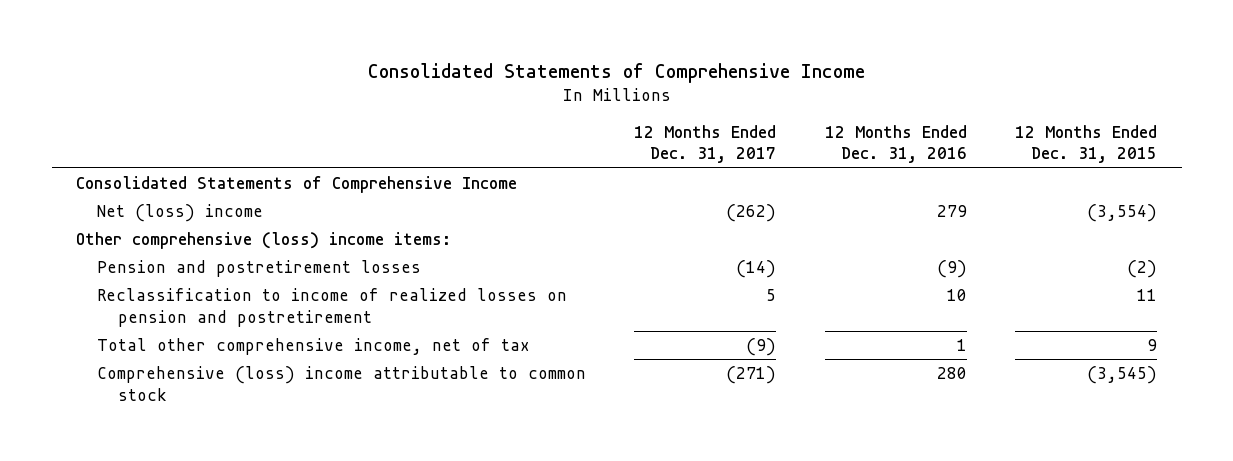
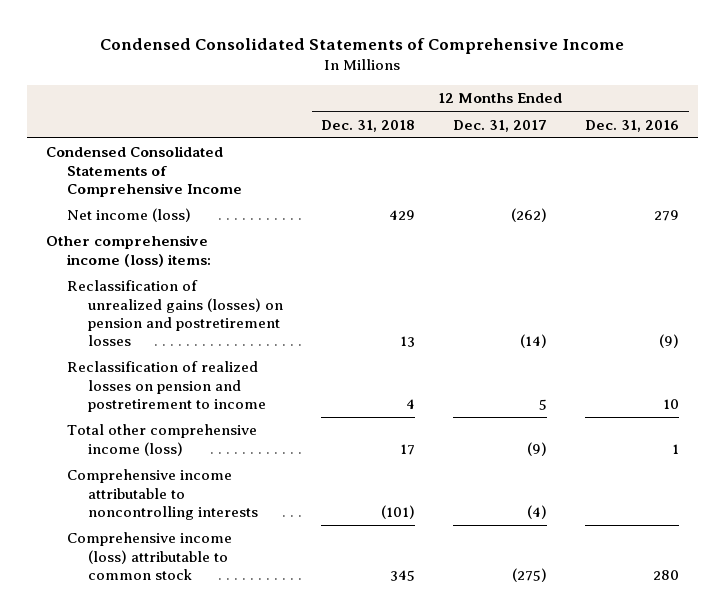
- Consolidated Statements of Comprehensive Income
+ Condensed Consolidated Statements of Comprehensive Income
- | 12 Months Ended Dec. 31, 2017 | 12 Months Ended Dec. 31, 2016 | 12 Months Ended Dec. 31, 2015
+ | 12 Months Ended Dec. 31, 2018 | 12 Months Ended Dec. 31, 2017 | 12 Months Ended Dec. 31, 2016
- Consolidated Statements of Comprehensive Income
- Net (loss) income | (262) | 279 | (3,554)
- Other comprehensive (loss) income items:
- Pension and postretirement losses | (14) | (9) | (2)
- Reclassification to income of realized losses on pension and postretirement | 5 | 10 | 11
- Total other comprehensive income, net of tax | (9) | 1 | 9
- Comprehensive (loss) income attributable to common stock | (271) | 280 | (3,545)
+ Condensed Consolidated Statements of Comprehensive Income
+ Net income (loss) | 429 | (262) | 279
+ Other comprehensive income (loss) items:
+ Reclassification of unrealized gains (losses) on pension and postretirement losses | 13 | (14) | (9)
+ Reclassification of realized losses on pension and postretirement to income | 4 | 5 | 10
+ Total other comprehensive income (loss) | 17 | (9) | 1
+ Comprehensive income attributable to noncontrolling interests | (101) | (4) |
+ Comprehensive income (loss) attributable to common stock | 345 | (275) | 280

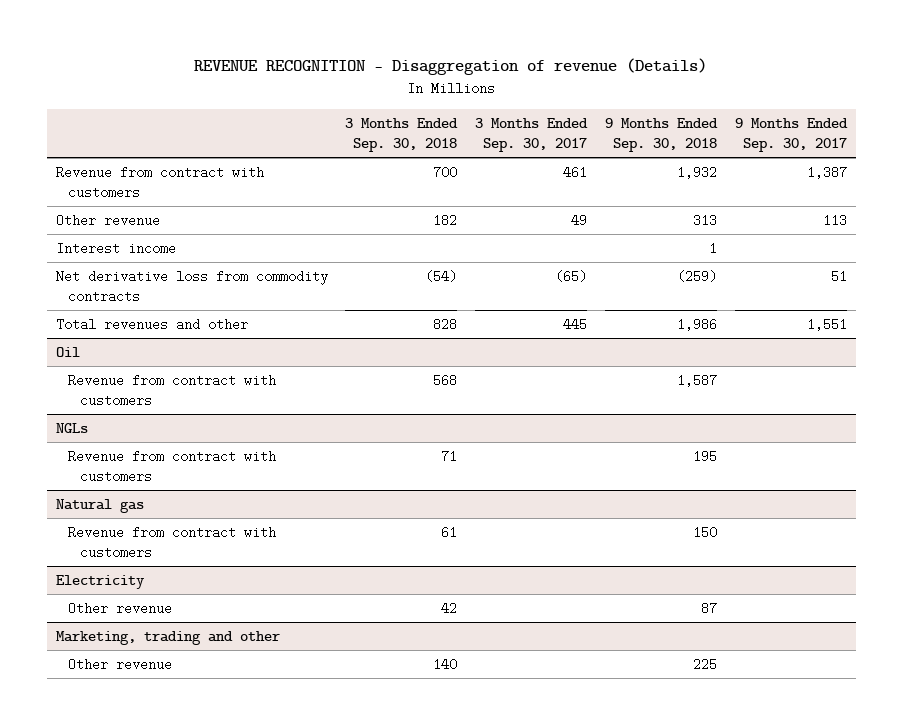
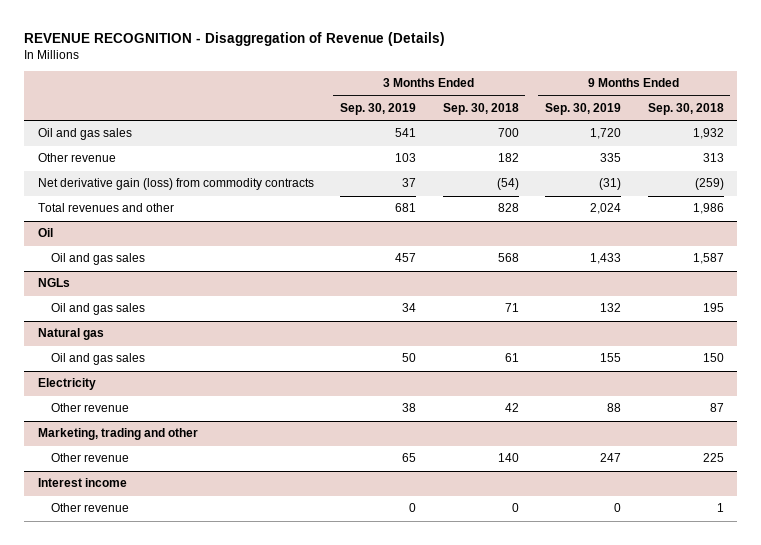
- REVENUE RECOGNITION - Disaggregation of revenue (Details)
+ REVENUE RECOGNITION - Disaggregation of Revenue (Details)
- | 3 Months Ended Sep. 30, 2018 | 3 Months Ended Sep. 30, 2017 | 9 Months Ended Sep. 30, 2018 | 9 Months Ended Sep. 30, 2017
+ | 3 Months Ended Sep. 30, 2019 | 3 Months Ended Sep. 30, 2018 | 9 Months Ended Sep. 30, 2019 | 9 Months Ended Sep. 30, 2018
- Revenue from contract with customers | 700 | 461 | 1,932 | 1,387
+ Oil and gas sales | 541 | 700 | 1,720 | 1,932
- Interest income | | | 1 |
- Net derivative loss from commodity contracts | (54) | (65) | (259) | 51
+ Net derivative gain (loss) from commodity contracts | 37 | (54) | (31) | (259)
@ Oil
- Revenue from contract with customers | 568 | | 1,587 |
+ Oil and gas sales | 457 | 568 | 1,433 | 1,587
@ NGLs
- Revenue from contract with customers | 71 | | 195 |
+ Oil and gas sales | 34 | 71 | 132 | 195
@ Natural gas
- Revenue from contract with customers | 61 | | 150 |
+ Oil and gas sales | 50 | 61 | 155 | 150
+ Interest income
+ Other revenue | 0 | 0 | 0 | 1

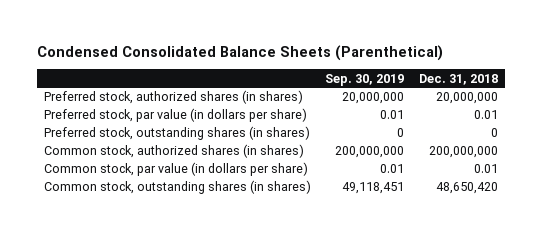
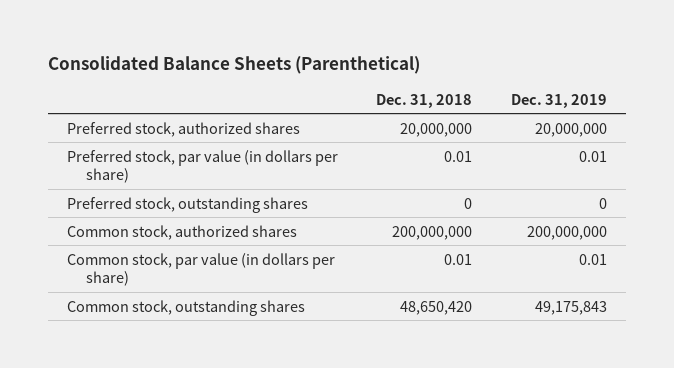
- Condensed Consolidated Balance Sheets (Parenthetical)
+ Consolidated Balance Sheets (Parenthetical)
- | Sep. 30, 2019 | Dec. 31, 2018
+ | Dec. 31, 2018 | Dec. 31, 2019
- Preferred stock, authorized shares (in shares) | 20,000,000 | 20,000,000
+ Preferred stock, authorized shares | 20,000,000 | 20,000,000
- Preferred stock, outstanding shares (in shares) | 0 | 0
- Common stock, authorized shares (in shares) | 200,000,000 | 200,000,000
+ Preferred stock, outstanding shares | 0 | 0
+ Common stock, authorized shares | 200,000,000 | 200,000,000
- Common stock, outstanding shares (in shares) | 49,118,451 | 48,650,420
+ Common stock, outstanding shares | 48,650,420 | 49,175,843

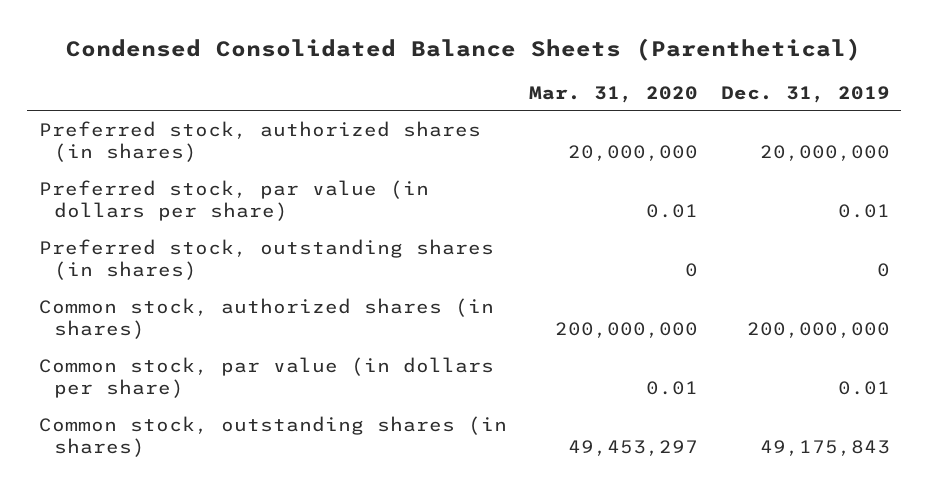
- Consolidated Balance Sheets (Parenthetical)
+ Condensed Consolidated Balance Sheets (Parenthetical)
- | Dec. 31, 2018 | Dec. 31, 2019
+ | Mar. 31, 2020 | Dec. 31, 2019
- Preferred stock, authorized shares | 20,000,000 | 20,000,000
+ Preferred stock, authorized shares (in shares) | 20,000,000 | 20,000,000
- Preferred stock, outstanding shares | 0 | 0
- Common stock, authorized shares | 200,000,000 | 200,000,000
+ Preferred stock, outstanding shares (in shares) | 0 | 0
+ Common stock, authorized shares (in shares) | 200,000,000 | 200,000,000
- Common stock, outstanding shares | 48,650,420 | 49,175,843
+ Common stock, outstanding shares (in shares) | 49,453,297 | 49,175,843

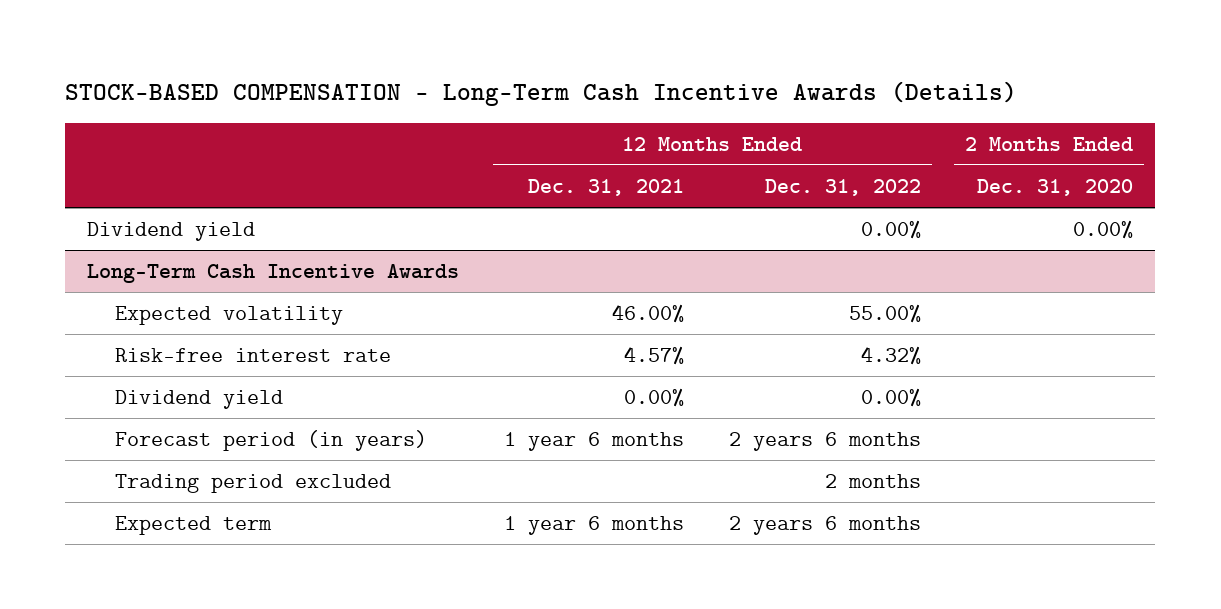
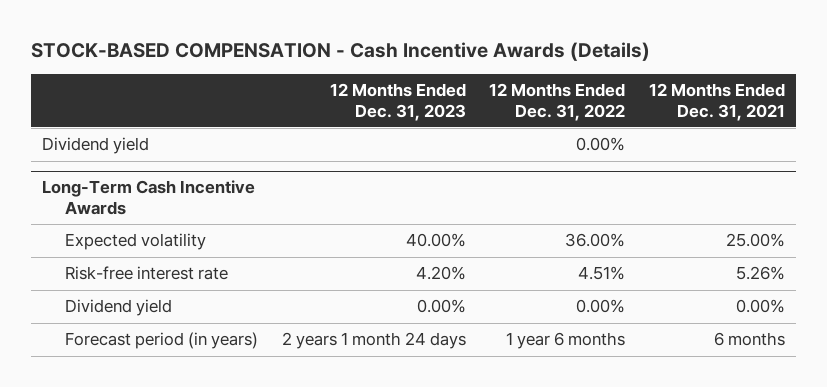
- STOCK-BASED COMPENSATION - Long-Term Cash Incentive Awards (Details)
+ STOCK-BASED COMPENSATION - Cash Incentive Awards (Details)
- | 12 Months Ended Dec. 31, 2021 | 12 Months Ended Dec. 31, 2022 | 2 Months Ended Dec. 31, 2020
+ | 12 Months Ended Dec. 31, 2023 | 12 Months Ended Dec. 31, 2022 | 12 Months Ended Dec. 31, 2021
@ Long-Term Cash Incentive Awards
- Expected volatility | 46.00% | 55.00% |
- Risk-free interest rate | 4.57% | 4.32% |
+ Expected volatility | 40.00% | 36.00% | 25.00%
+ Risk-free interest rate | 4.20% | 4.51% | 5.26%
- Forecast period (in years) | 1 year 6 months | 2 years 6 months |
- Trading period excluded | | 2 months |
- Expected term | 1 year 6 months | 2 years 6 months |
+ Forecast period (in years) | 2 years 1 month 24 days | 1 year 6 months | 6 months

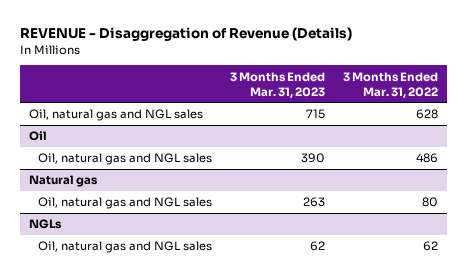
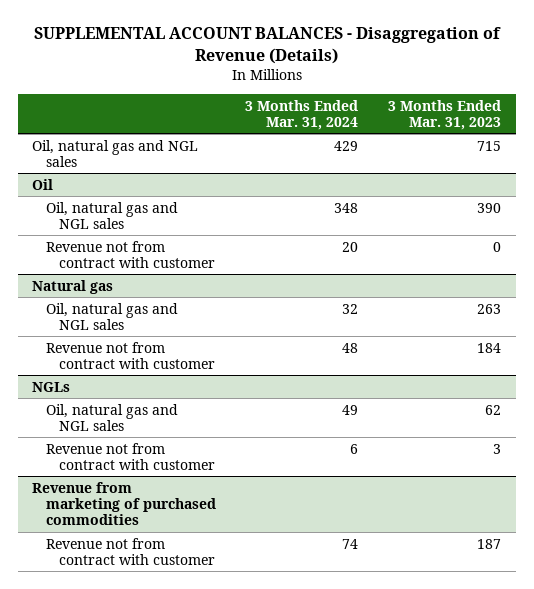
- REVENUE - Disaggregation of Revenue (Details)
+ SUPPLEMENTAL ACCOUNT BALANCES - Disaggregation of Revenue (Details)
- | 3 Months Ended Mar. 31, 2023 | 3 Months Ended Mar. 31, 2022
+ | 3 Months Ended Mar. 31, 2024 | 3 Months Ended Mar. 31, 2023
@ Oil
+ Revenue not from contract with customer | 20 | 0
@ Natural gas
+ Revenue not from contract with customer | 48 | 184
@ NGLs
+ Revenue not from contract with customer | 6 | 3
+ Revenue from marketing of purchased commodities
+ Revenue not from contract with customer | 74 | 187

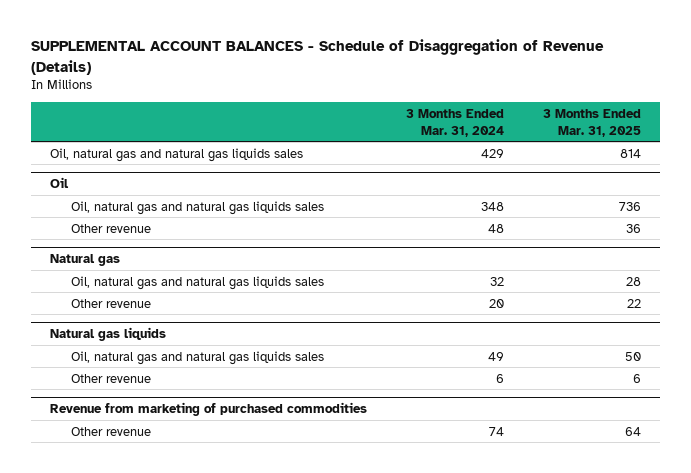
- SUPPLEMENTAL ACCOUNT BALANCES - Disaggregation of Revenue (Details)
+ SUPPLEMENTAL ACCOUNT BALANCES - Schedule of Disaggregation of Revenue (Details)
- | 3 Months Ended Mar. 31, 2024 | 3 Months Ended Mar. 31, 2023
+ | 3 Months Ended Mar. 31, 2024 | 3 Months Ended Mar. 31, 2025
- Oil, natural gas and NGL sales | 429 | 715
+ Oil, natural gas and natural gas liquids sales | 429 | 814
@ Oil
- Oil, natural gas and NGL sales | 348 | 390
- Revenue not from contract with customer | 20 | 0
+ Oil, natural gas and natural gas liquids sales | 348 | 736
+ Other revenue | 48 | 36
@ Natural gas
- Oil, natural gas and NGL sales | 32 | 263
- Revenue not from contract with customer | 48 | 184
- NGLs
- Oil, natural gas and NGL sales | 49 | 62
- Revenue not from contract with customer | 6 | 3
@ Natural gas
+ Oil, natural gas and natural gas liquids sales | 32 | 28
+ Other revenue | 20 | 22
+ Natural gas liquids
+ Oil, natural gas and natural gas liquids sales | 49 | 50
+ Other revenue | 6 | 6
@ Revenue from marketing of purchased commodities
- Revenue not from contract with customer | 74 | 187
+ Other revenue | 74 | 64

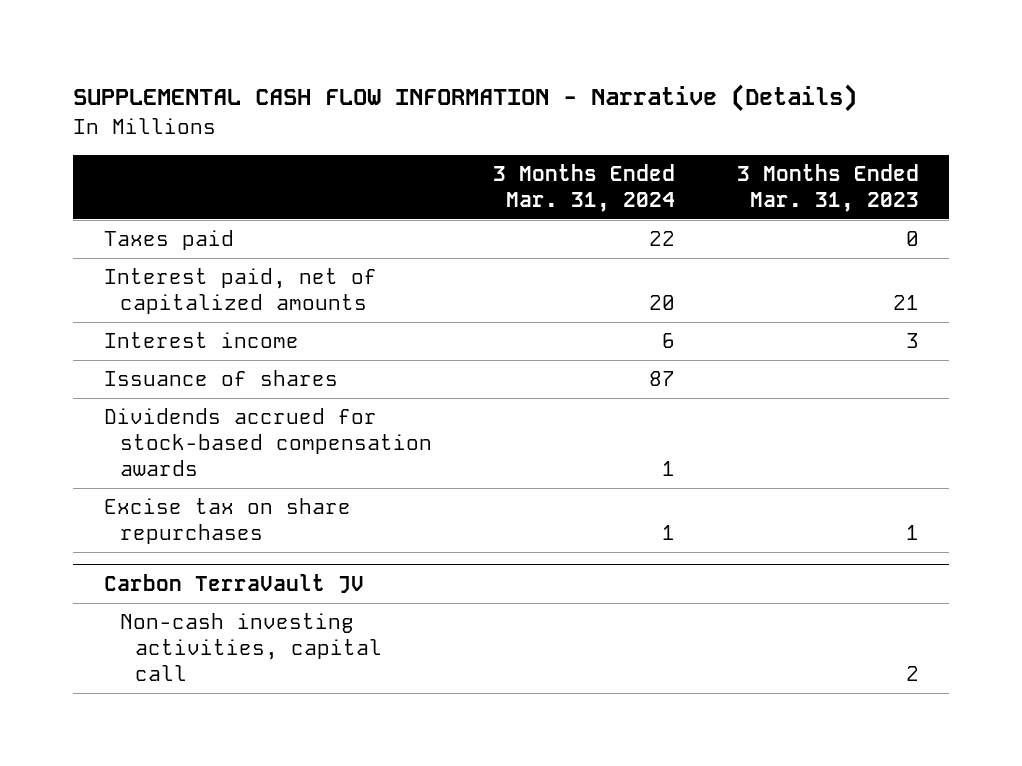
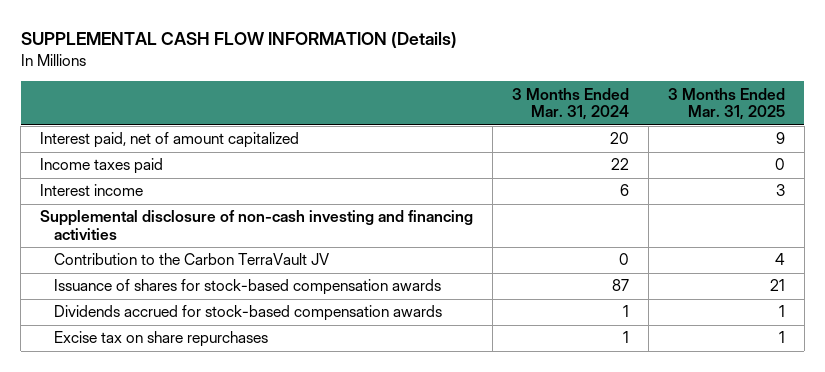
- SUPPLEMENTAL CASH FLOW INFORMATION - Narrative (Details)
+ SUPPLEMENTAL CASH FLOW INFORMATION (Details)
- | 3 Months Ended Mar. 31, 2024 | 3 Months Ended Mar. 31, 2023
+ | 3 Months Ended Mar. 31, 2024 | 3 Months Ended Mar. 31, 2025
- Taxes paid | 22 | 0
- Interest paid, net of capitalized amounts | 20 | 21
+ Interest paid, net of amount capitalized | 20 | 9
+ Income taxes paid | 22 | 0
- Issuance of shares | 87 |
+ Supplemental disclosure of non-cash investing and financing activities
+ Contribution to the Carbon TerraVault JV | 0 | 4
+ Issuance of shares for stock-based compensation awards | 87 | 21
- Carbon TerraVault JV
- Non-cash investing activities, capital call | | 2

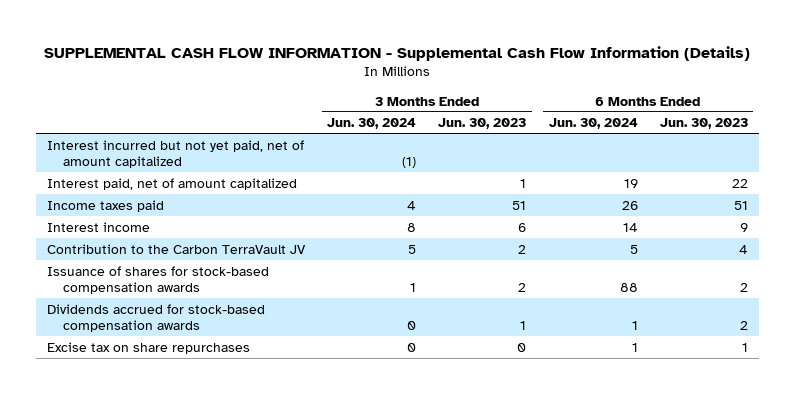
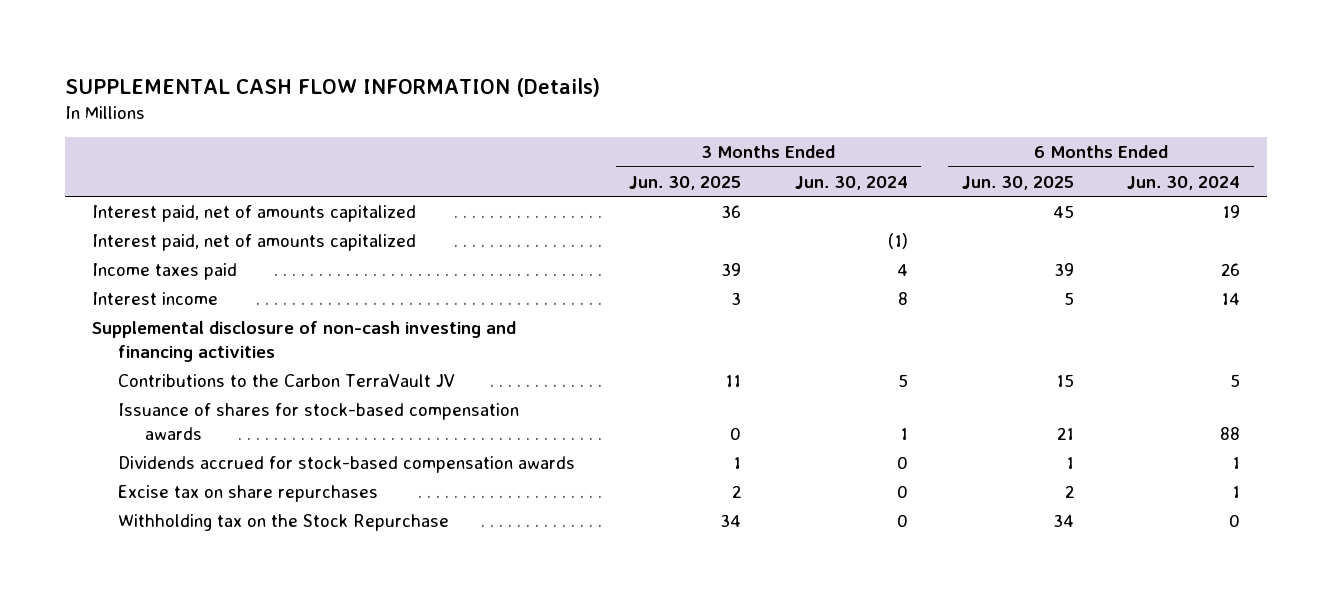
- SUPPLEMENTAL CASH FLOW INFORMATION - Supplemental Cash Flow Information (Details)
+ SUPPLEMENTAL CASH FLOW INFORMATION (Details)
- | 3 Months Ended Jun. 30, 2024 | 3 Months Ended Jun. 30, 2023 | 6 Months Ended Jun. 30, 2024 | 6 Months Ended Jun. 30, 2023
+ | 3 Months Ended Jun. 30, 2025 | 3 Months Ended Jun. 30, 2024 | 6 Months Ended Jun. 30, 2025 | 6 Months Ended Jun. 30, 2024
- Interest incurred but not yet paid, net of amount capitalized | (1) | | |
- Interest paid, net of amount capitalized | | 1 | 19 | 22
+ Interest paid, net of amounts capitalized | 36 | | 45 | 19
+ Interest paid, net of amounts capitalized | | (1) | |
- Contribution to the Carbon TerraVault JV | 5 | 2 | 5 | 4
+ Supplemental disclosure of non-cash investing and financing activities
+ Contributions to the Carbon TerraVault JV | 11 | 5 | 15 | 5
+ Withholding tax on the Stock Repurchase | 34 | 0 | 34 | 0

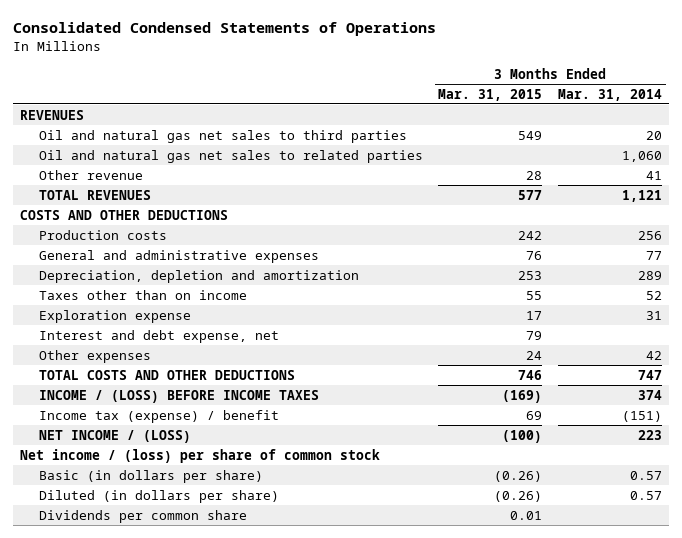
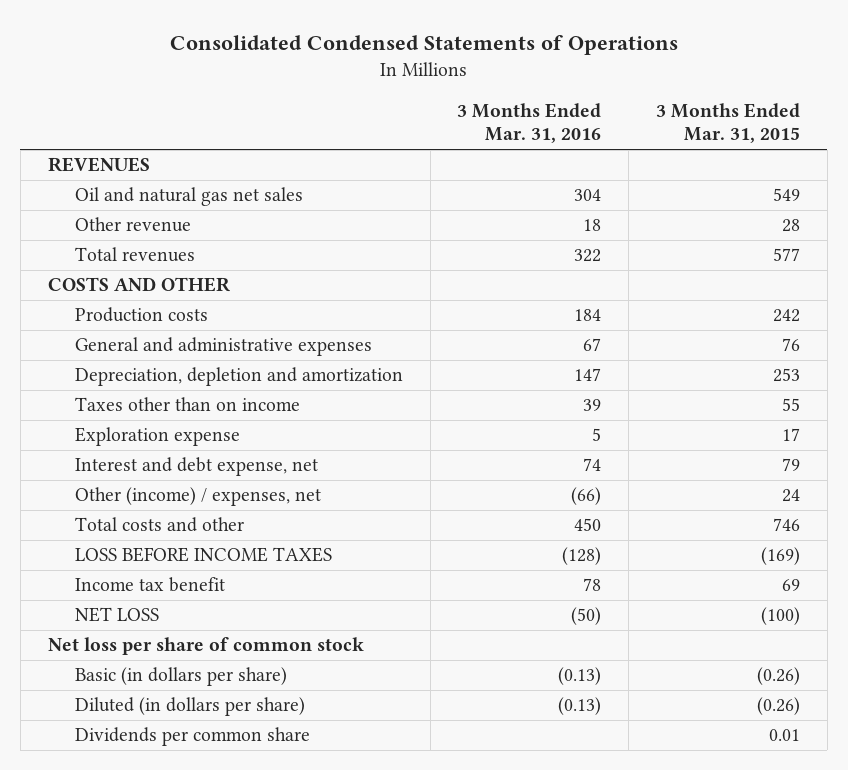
- | 3 Months Ended Mar. 31, 2015 | 3 Months Ended Mar. 31, 2014
+ | 3 Months Ended Mar. 31, 2016 | 3 Months Ended Mar. 31, 2015
- Oil and natural gas net sales to third parties | 549 | 20
- Oil and natural gas net sales to related parties | | 1,060
+ Oil and natural gas net sales | 304 | 549
- TOTAL REVENUES | 577 | 1,121
- COSTS AND OTHER DEDUCTIONS
+ Total revenues | 322 | 577
+ COSTS AND OTHER
- Other expenses | 24 | 42
- TOTAL COSTS AND OTHER DEDUCTIONS | 746 | 747
- INCOME / (LOSS) BEFORE INCOME TAXES | (169) | 374
- Income tax (expense) / benefit | 69 | (151)
- NET INCOME / (LOSS) | (100) | 223
- Net income / (loss) per share of common stock
+ Other (income) / expenses, net | (66) | 24
+ Total costs and other | 450 | 746
+ LOSS BEFORE INCOME TAXES | (128) | (169)
+ Income tax benefit | 78 | 69
+ NET LOSS | (50) | (100)
+ Net loss per share of common stock

